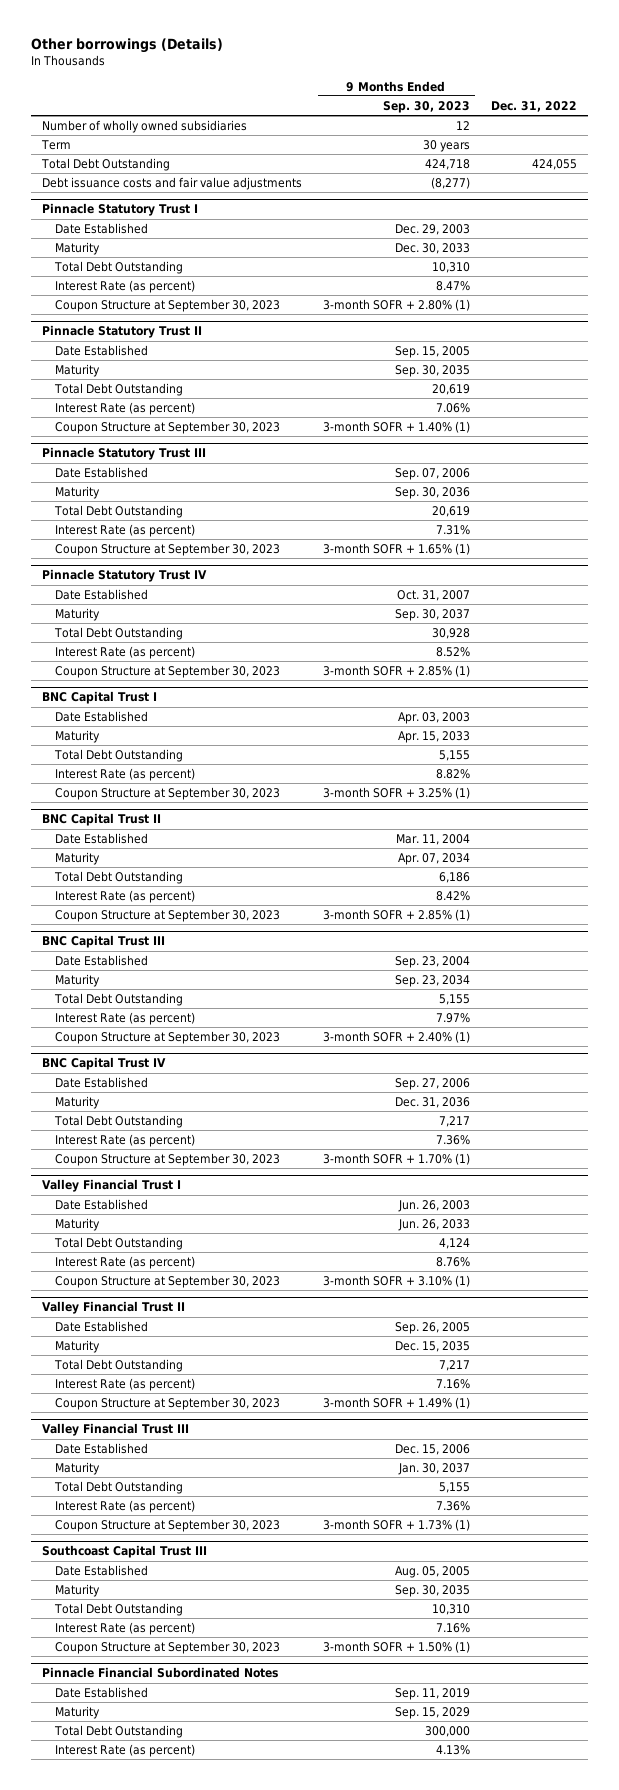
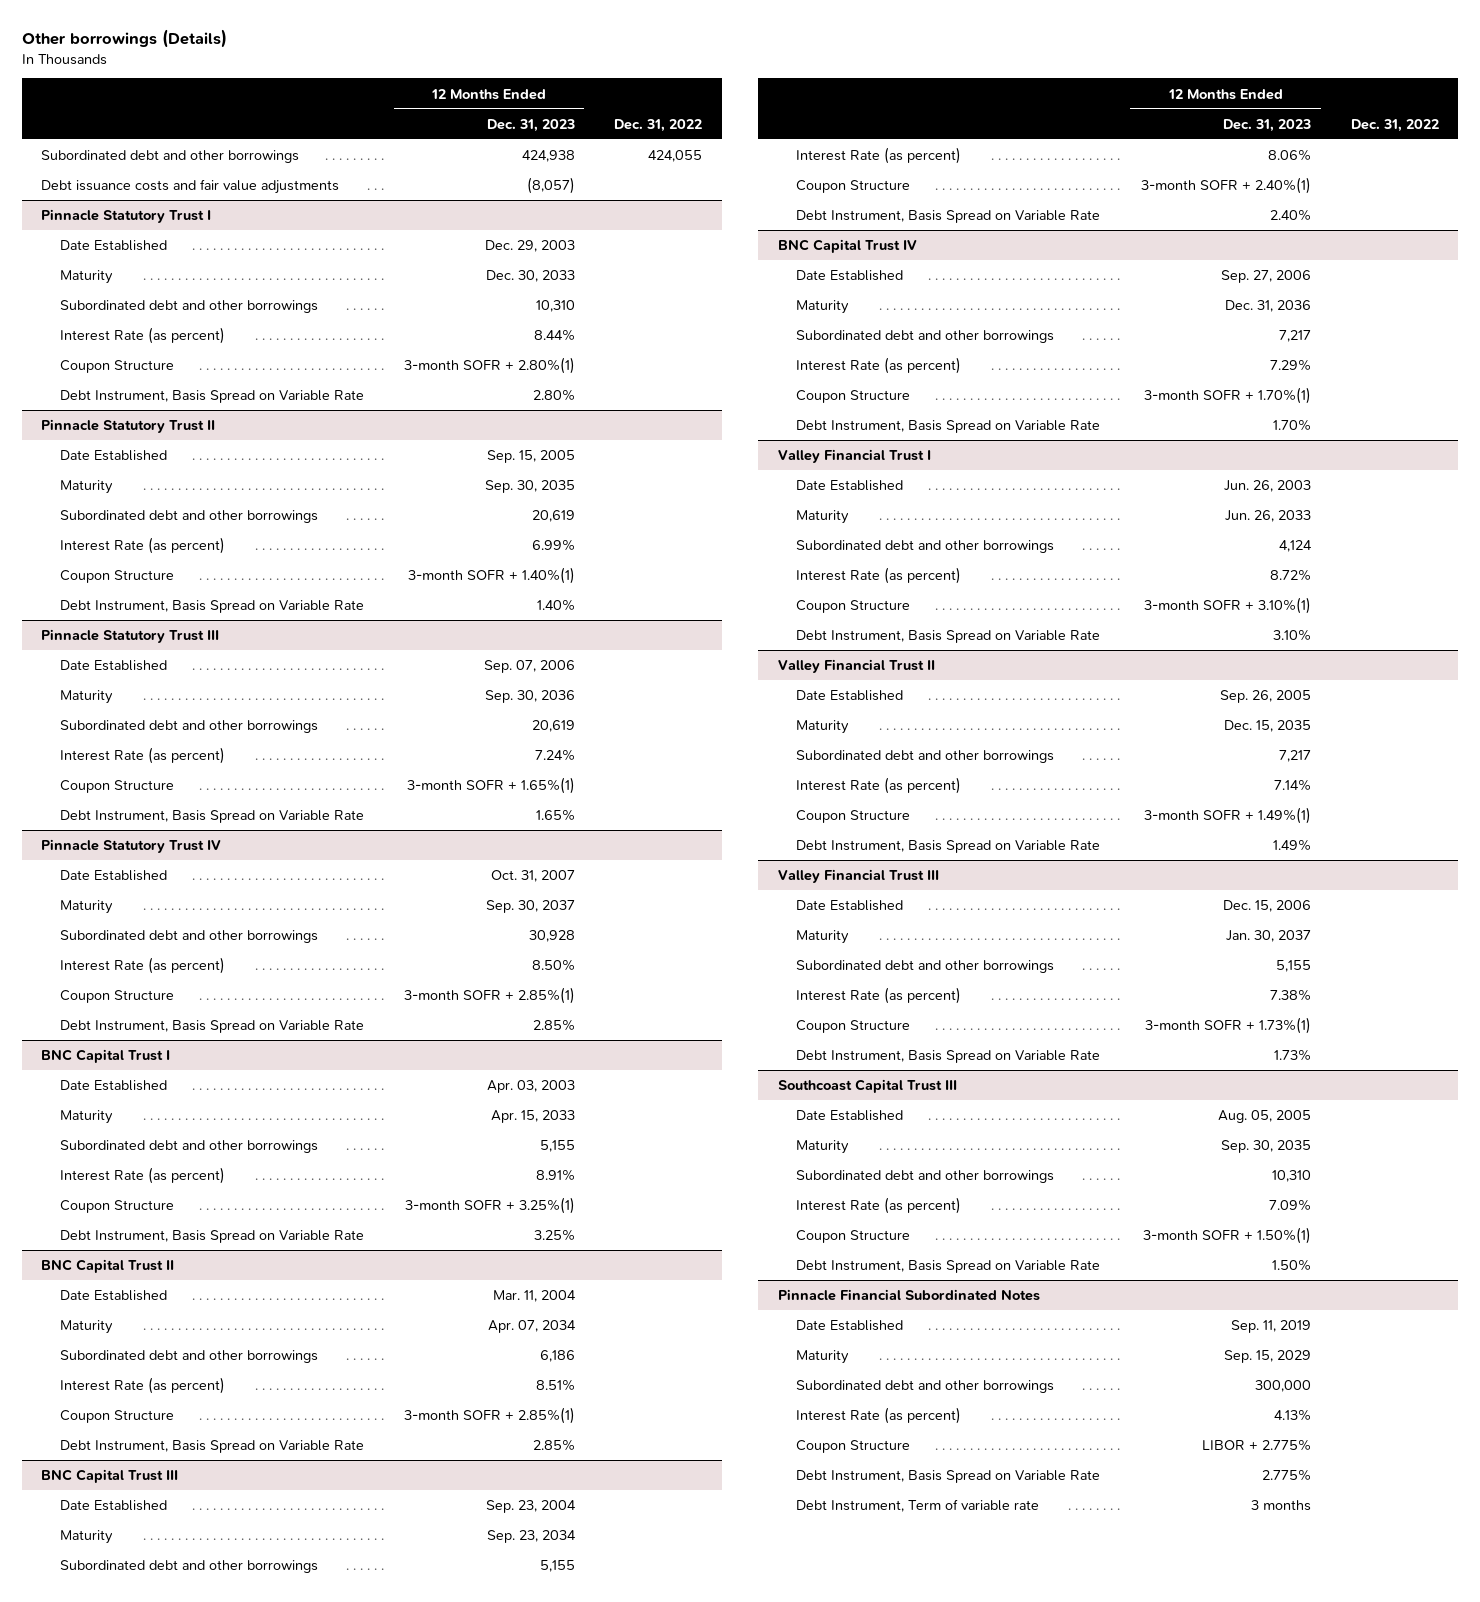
- | 9 Months Ended Sep. 30, 2023 | Dec. 31, 2022
+ | 12 Months Ended Dec. 31, 2023 | Dec. 31, 2022
- Number of wholly owned subsidiaries | 12 |
- Term | 30 years |
- Total Debt Outstanding | 424,718 | 424,055
+ Subordinated debt and other borrowings | 424,938 | 424,055
@ Pinnacle Statutory Trust I
- Total Debt Outstanding | 10,310 |
+ Subordinated debt and other borrowings | 10,310 |
- Coupon Structure at September 30, 2023 | 3-month SOFR + 2.80% (1) |
+ Coupon Structure | 3-month SOFR + 2.80%(1) |
+ Debt Instrument, Basis Spread on Variable Rate | 2.80% |
@ Pinnacle Statutory Trust II
- Total Debt Outstanding | 20,619 |
+ Subordinated debt and other borrowings | 20,619 |
- Coupon Structure at September 30, 2023 | 3-month SOFR + 1.40% (1) |
+ Coupon Structure | 3-month SOFR + 1.40%(1) |
+ Debt Instrument, Basis Spread on Variable Rate | 1.40% |
@ Pinnacle Statutory Trust III
- Total Debt Outstanding | 20,619 |
+ Subordinated debt and other borrowings | 20,619 |
- Coupon Structure at September 30, 2023 | 3-month SOFR + 1.65% (1) |
+ Coupon Structure | 3-month SOFR + 1.65%(1) |
+ Debt Instrument, Basis Spread on Variable Rate | 1.65% |
@ Pinnacle Statutory Trust IV
- Total Debt Outstanding | 30,928 |
+ Subordinated debt and other borrowings | 30,928 |
- Coupon Structure at September 30, 2023 | 3-month SOFR + 2.85% (1) |
+ Coupon Structure | 3-month SOFR + 2.85%(1) |
+ Debt Instrument, Basis Spread on Variable Rate | 2.85% |
@ BNC Capital Trust I
- Total Debt Outstanding | 5,155 |
+ Subordinated debt and other borrowings | 5,155 |
- Coupon Structure at September 30, 2023 | 3-month SOFR + 3.25% (1) |
+ Coupon Structure | 3-month SOFR + 3.25%(1) |
+ Debt Instrument, Basis Spread on Variable Rate | 3.25% |
@ BNC Capital Trust II
- Total Debt Outstanding | 6,186 |
+ Subordinated debt and other borrowings | 6,186 |
- Coupon Structure at September 30, 2023 | 3-month SOFR + 2.85% (1) |
+ Coupon Structure | 3-month SOFR + 2.85%(1) |
+ Debt Instrument, Basis Spread on Variable Rate | 2.85% |
@ BNC Capital Trust III
- Total Debt Outstanding | 5,155 |
+ Subordinated debt and other borrowings | 5,155 |
- Coupon Structure at September 30, 2023 | 3-month SOFR + 2.40% (1) |
+ Coupon Structure | 3-month SOFR + 2.40%(1) |
+ Debt Instrument, Basis Spread on Variable Rate | 2.40% |
@ BNC Capital Trust IV
- Total Debt Outstanding | 7,217 |
+ Subordinated debt and other borrowings | 7,217 |
- Coupon Structure at September 30, 2023 | 3-month SOFR + 1.70% (1) |
+ Coupon Structure | 3-month SOFR + 1.70%(1) |
+ Debt Instrument, Basis Spread on Variable Rate | 1.70% |
@ Valley Financial Trust I
- Total Debt Outstanding | 4,124 |
+ Subordinated debt and other borrowings | 4,124 |
- Coupon Structure at September 30, 2023 | 3-month SOFR + 3.10% (1) |
+ Coupon Structure | 3-month SOFR + 3.10%(1) |
+ Debt Instrument, Basis Spread on Variable Rate | 3.10% |
@ Valley Financial Trust II
- Total Debt Outstanding | 7,217 |
+ Subordinated debt and other borrowings | 7,217 |
- Coupon Structure at September 30, 2023 | 3-month SOFR + 1.49% (1) |
+ Coupon Structure | 3-month SOFR + 1.49%(1) |
+ Debt Instrument, Basis Spread on Variable Rate | 1.49% |
@ Valley Financial Trust III
- Total Debt Outstanding | 5,155 |
+ Subordinated debt and other borrowings | 5,155 |
- Coupon Structure at September 30, 2023 | 3-month SOFR + 1.73% (1) |
+ Coupon Structure | 3-month SOFR + 1.73%(1) |
+ Debt Instrument, Basis Spread on Variable Rate | 1.73% |
@ Southcoast Capital Trust III
- Total Debt Outstanding | 10,310 |
+ Subordinated debt and other borrowings | 10,310 |
- Coupon Structure at September 30, 2023 | 3-month SOFR + 1.50% (1) |
+ Coupon Structure | 3-month SOFR + 1.50%(1) |
+ Debt Instrument, Basis Spread on Variable Rate | 1.50% |
@ Pinnacle Financial Subordinated Notes
- Total Debt Outstanding | 300,000 |
+ Subordinated debt and other borrowings | 300,000 |
+ Coupon Structure | LIBOR + 2.775% |
+ Debt Instrument, Basis Spread on Variable Rate | 2.775% |
+ Debt Instrument, Term of variable rate | 3 months |

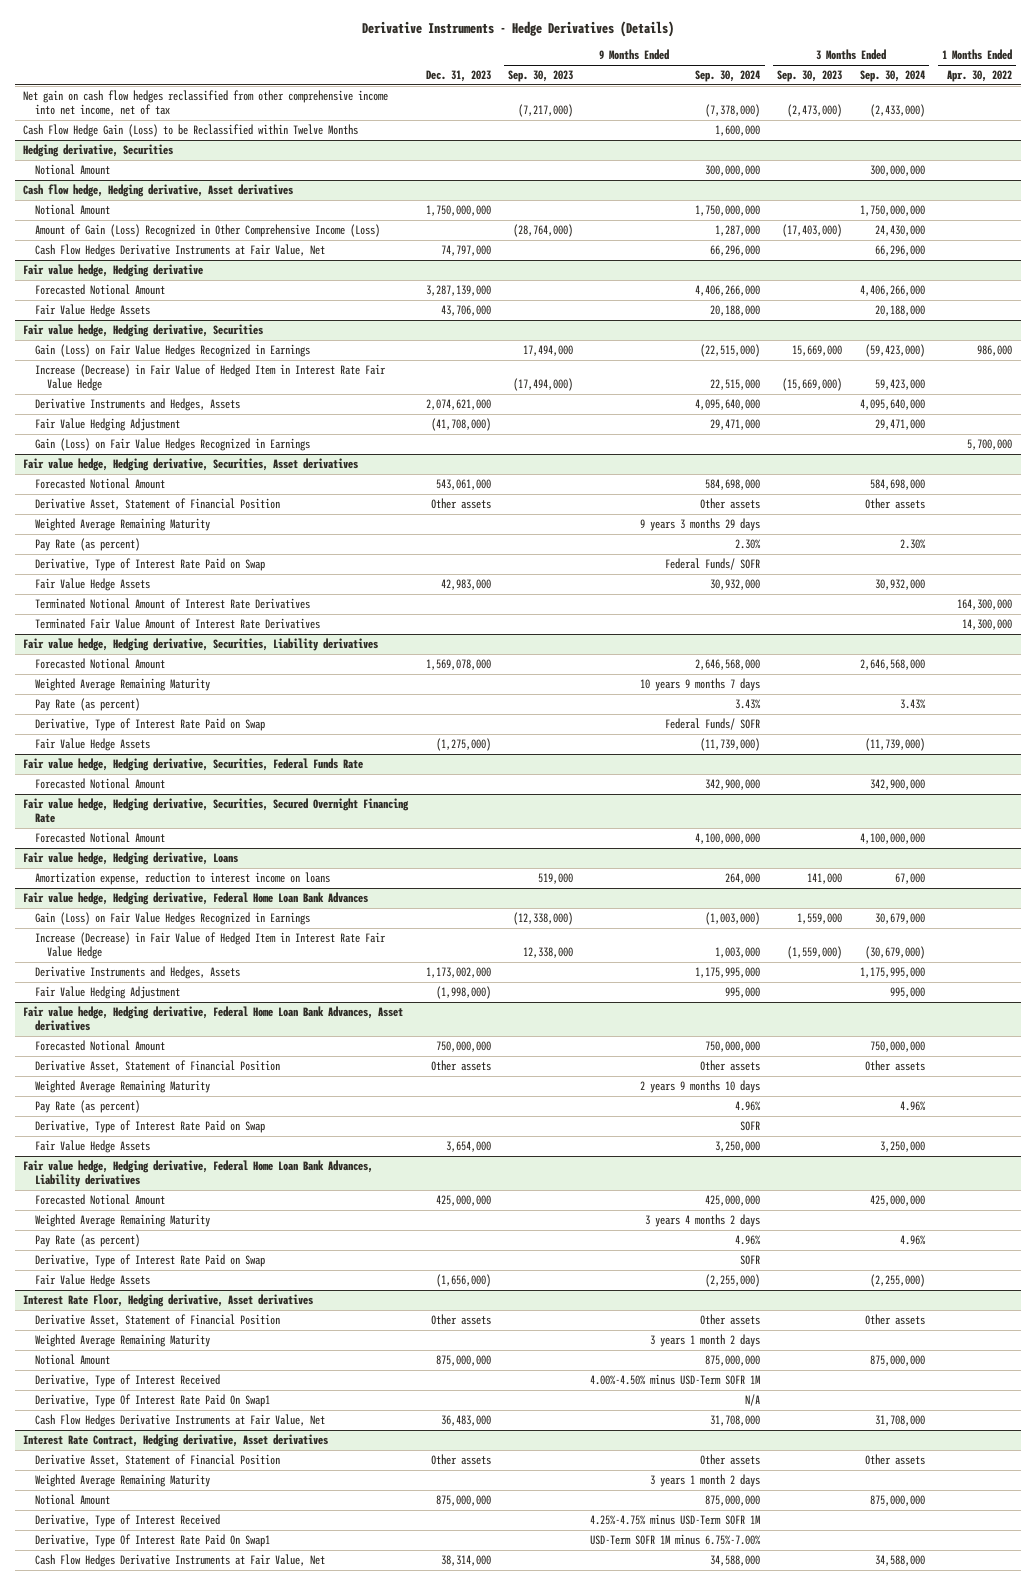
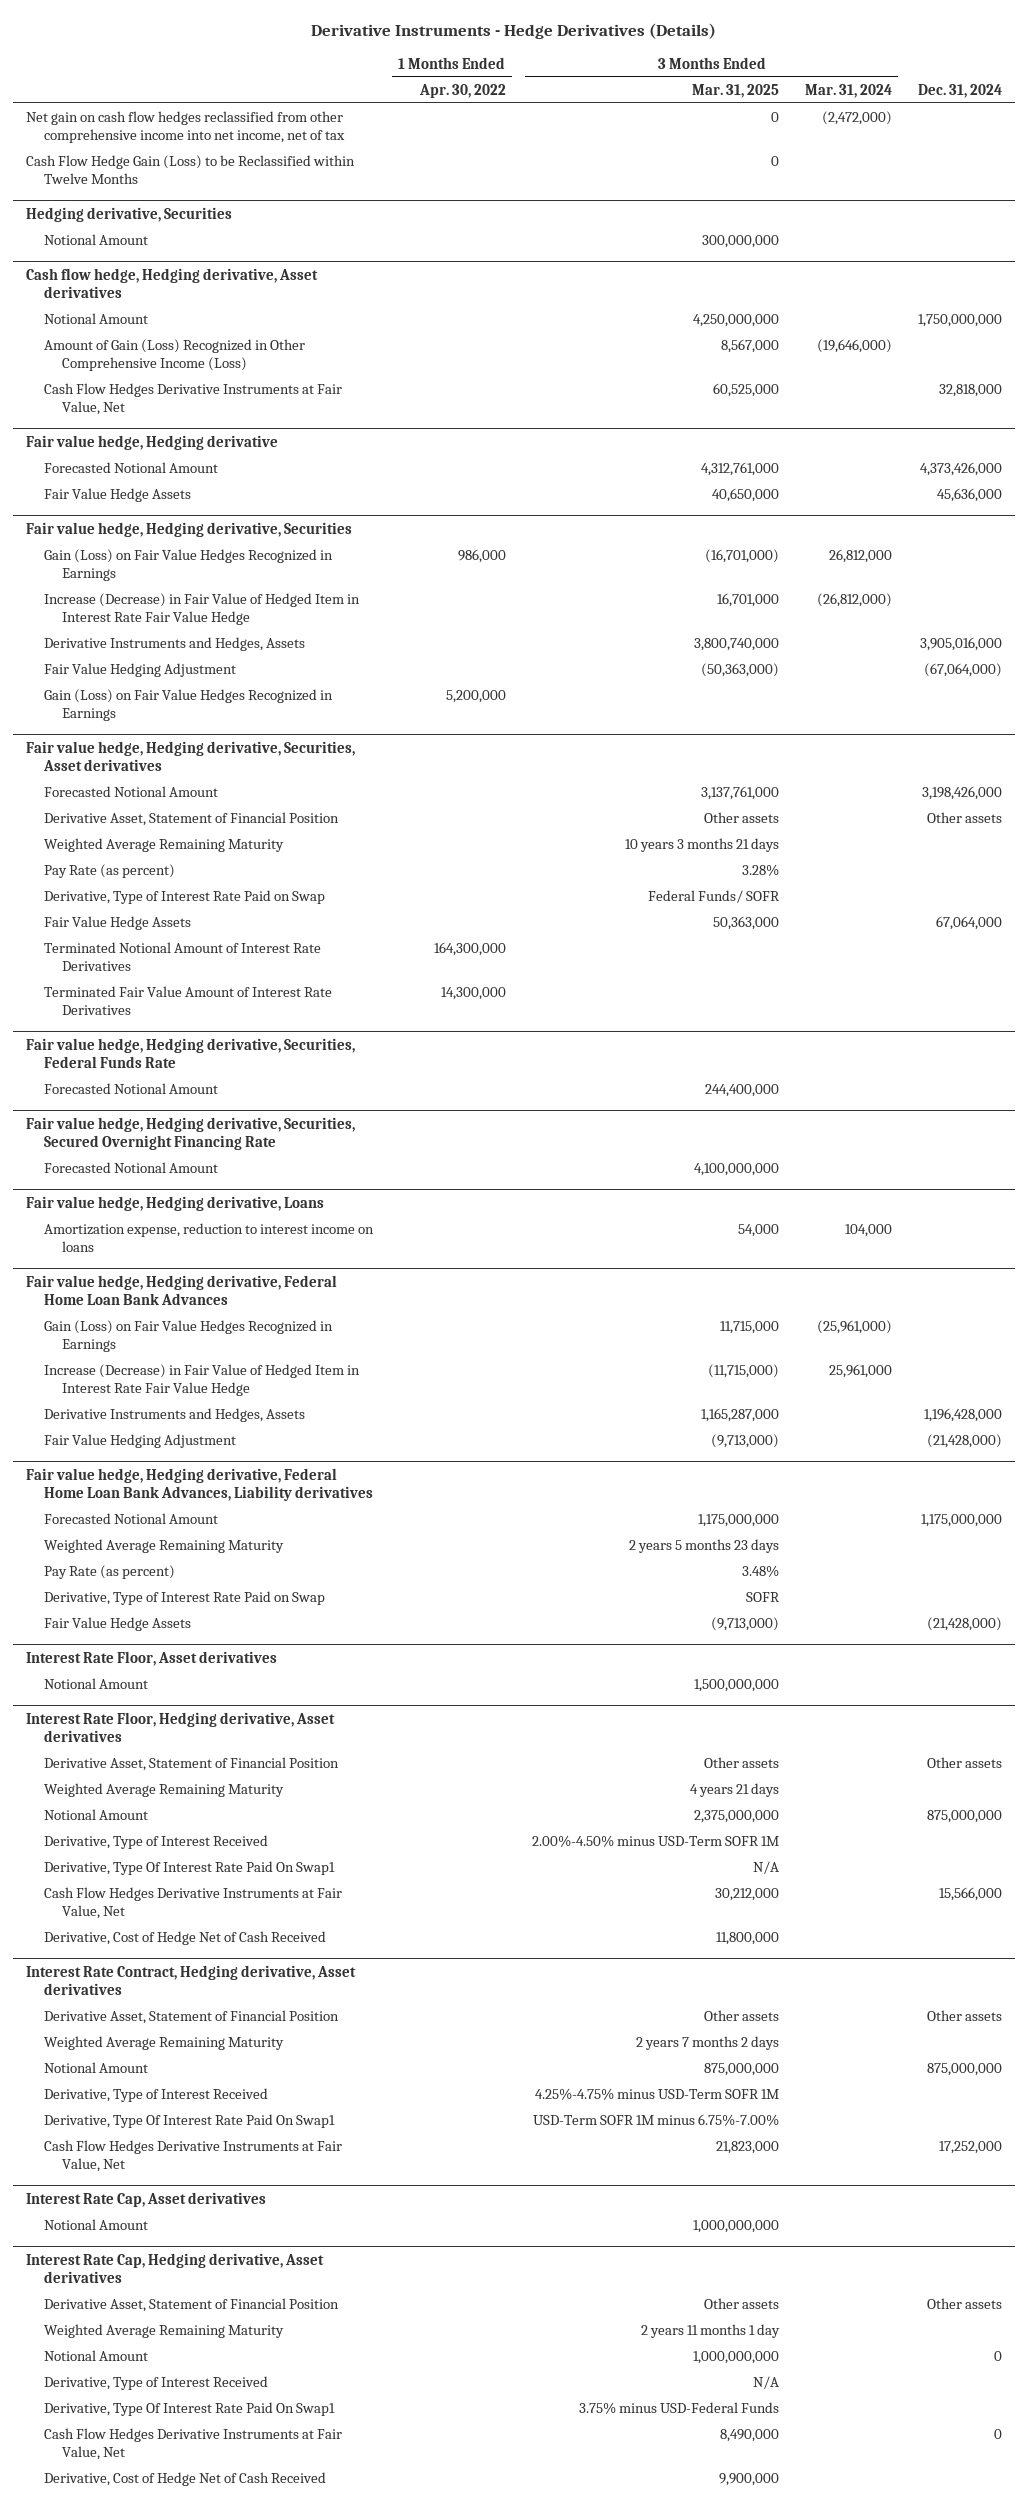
- | Dec. 31, 2023 | 9 Months Ended Sep. 30, 2023 | 9 Months Ended Sep. 30, 2024 | 3 Months Ended Sep. 30, 2023 | 3 Months Ended Sep. 30, 2024 | 1 Months Ended Apr. 30, 2022
+ | 1 Months Ended Apr. 30, 2022 | 3 Months Ended Mar. 31, 2025 | 3 Months Ended Mar. 31, 2024 | Dec. 31, 2024
@ Fair value hedge, Hedging derivative, Securities
- Gain (Loss) on Fair Value Hedges Recognized in Earnings | | | | | | 5,700,000
+ Gain (Loss) on Fair Value Hedges Recognized in Earnings | 5,200,000 | | |
- Fair value hedge, Hedging derivative, Securities, Liability derivatives
- Forecasted Notional Amount | 1,569,078,000 | | 2,646,568,000 | | 2,646,568,000 |
- Weighted Average Remaining Maturity | | | 10 years 9 months 7 days | | |
- Pay Rate (as percent) | | | 3.43% | | 3.43% |
- Derivative, Type of Interest Rate Paid on Swap | | | Federal Funds/ SOFR | | |
- Fair Value Hedge Assets | (1,275,000) | | (11,739,000) | | (11,739,000) |
- Fair value hedge, Hedging derivative, Federal Home Loan Bank Advances, Asset derivatives
- Forecasted Notional Amount | 750,000,000 | | 750,000,000 | | 750,000,000 |
- Derivative Asset, Statement of Financial Position | Other assets | | Other assets | | Other assets |
- Weighted Average Remaining Maturity | | | 2 years 9 months 10 days | | |
- Pay Rate (as percent) | | | 4.96% | | 4.96% |
- Derivative, Type of Interest Rate Paid on Swap | | | SOFR | | |
- Fair Value Hedge Assets | 3,654,000 | | 3,250,000 | | 3,250,000 |
+ Interest Rate Floor, Asset derivatives
+ Notional Amount | | 1,500,000,000 | |
@ Interest Rate Floor, Hedging derivative, Asset derivatives
+ Derivative, Cost of Hedge Net of Cash Received | | 11,800,000 | |
+ Interest Rate Cap, Asset derivatives
+ Notional Amount | | 1,000,000,000 | |
+ Interest Rate Cap, Hedging derivative, Asset derivatives
+ Derivative Asset, Statement of Financial Position | | Other assets | | Other assets
+ Weighted Average Remaining Maturity | | 2 years 11 months 1 day | |
+ Notional Amount | | 1,000,000,000 | | 0
+ Derivative, Type of Interest Received | | N/A | |
+ Derivative, Type Of Interest Rate Paid On Swap1 | | 3.75% minus USD-Federal Funds | |
+ Cash Flow Hedges Derivative Instruments at Fair Value, Net | | 8,490,000 | | 0
+ Derivative, Cost of Hedge Net of Cash Received | | 9,900,000 | |

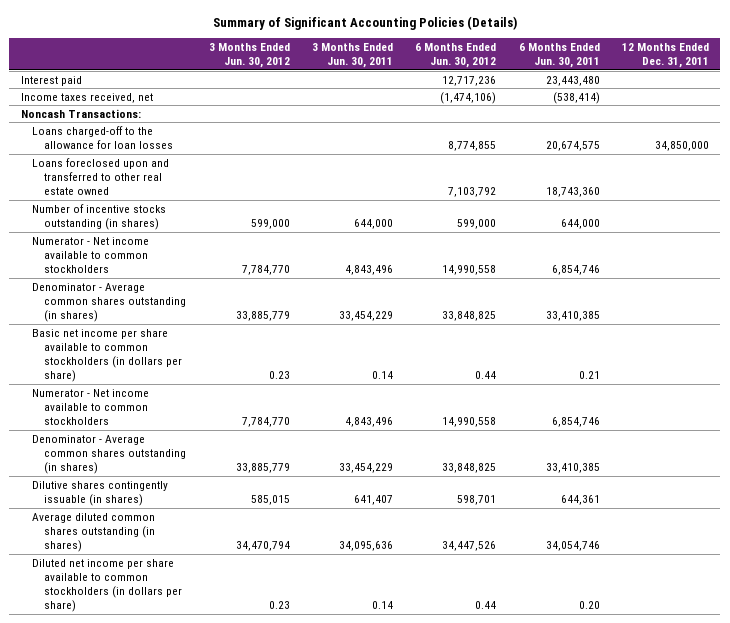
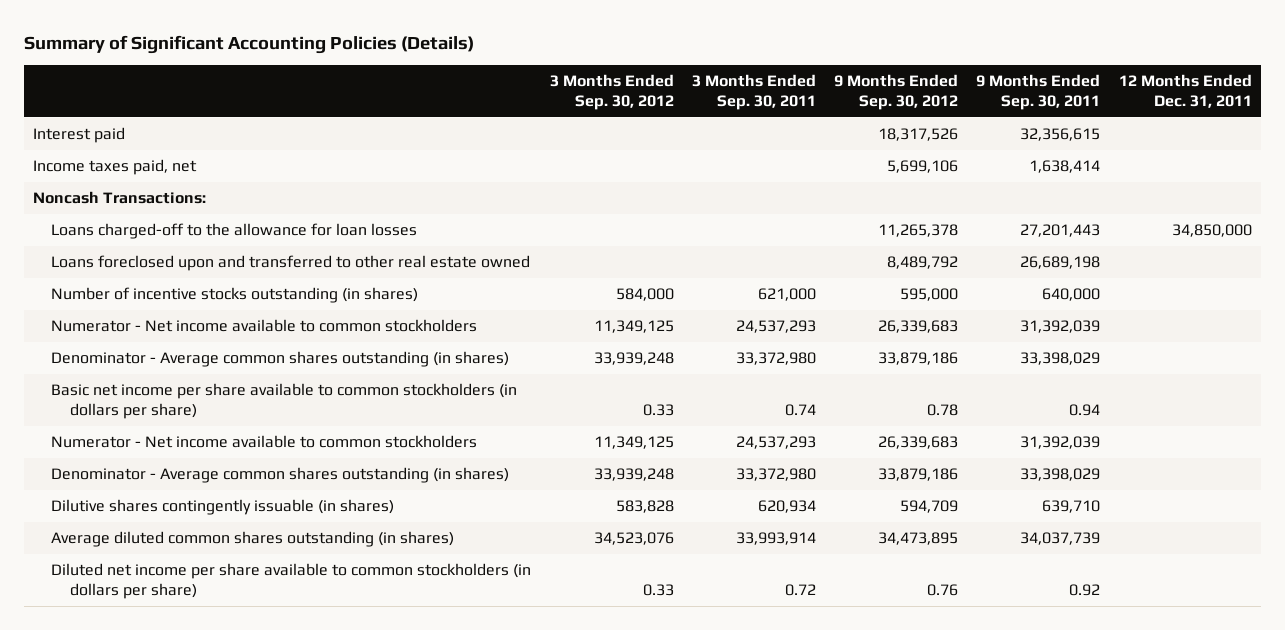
- | 3 Months Ended Jun. 30, 2012 | 3 Months Ended Jun. 30, 2011 | 6 Months Ended Jun. 30, 2012 | 6 Months Ended Jun. 30, 2011 | 12 Months Ended Dec. 31, 2011
+ | 3 Months Ended Sep. 30, 2012 | 3 Months Ended Sep. 30, 2011 | 9 Months Ended Sep. 30, 2012 | 9 Months Ended Sep. 30, 2011 | 12 Months Ended Dec. 31, 2011
- Income taxes received, net | | | (1,474,106) | (538,414) |
+ Income taxes paid, net | | | 5,699,106 | 1,638,414 |

